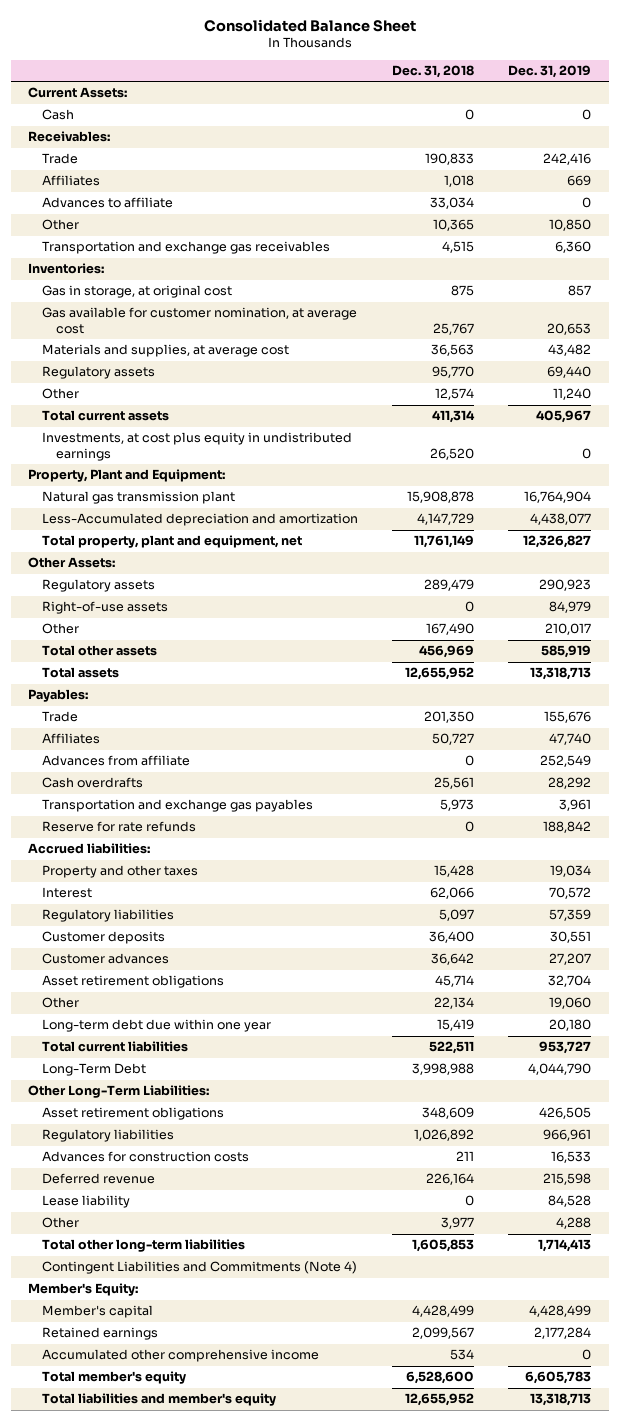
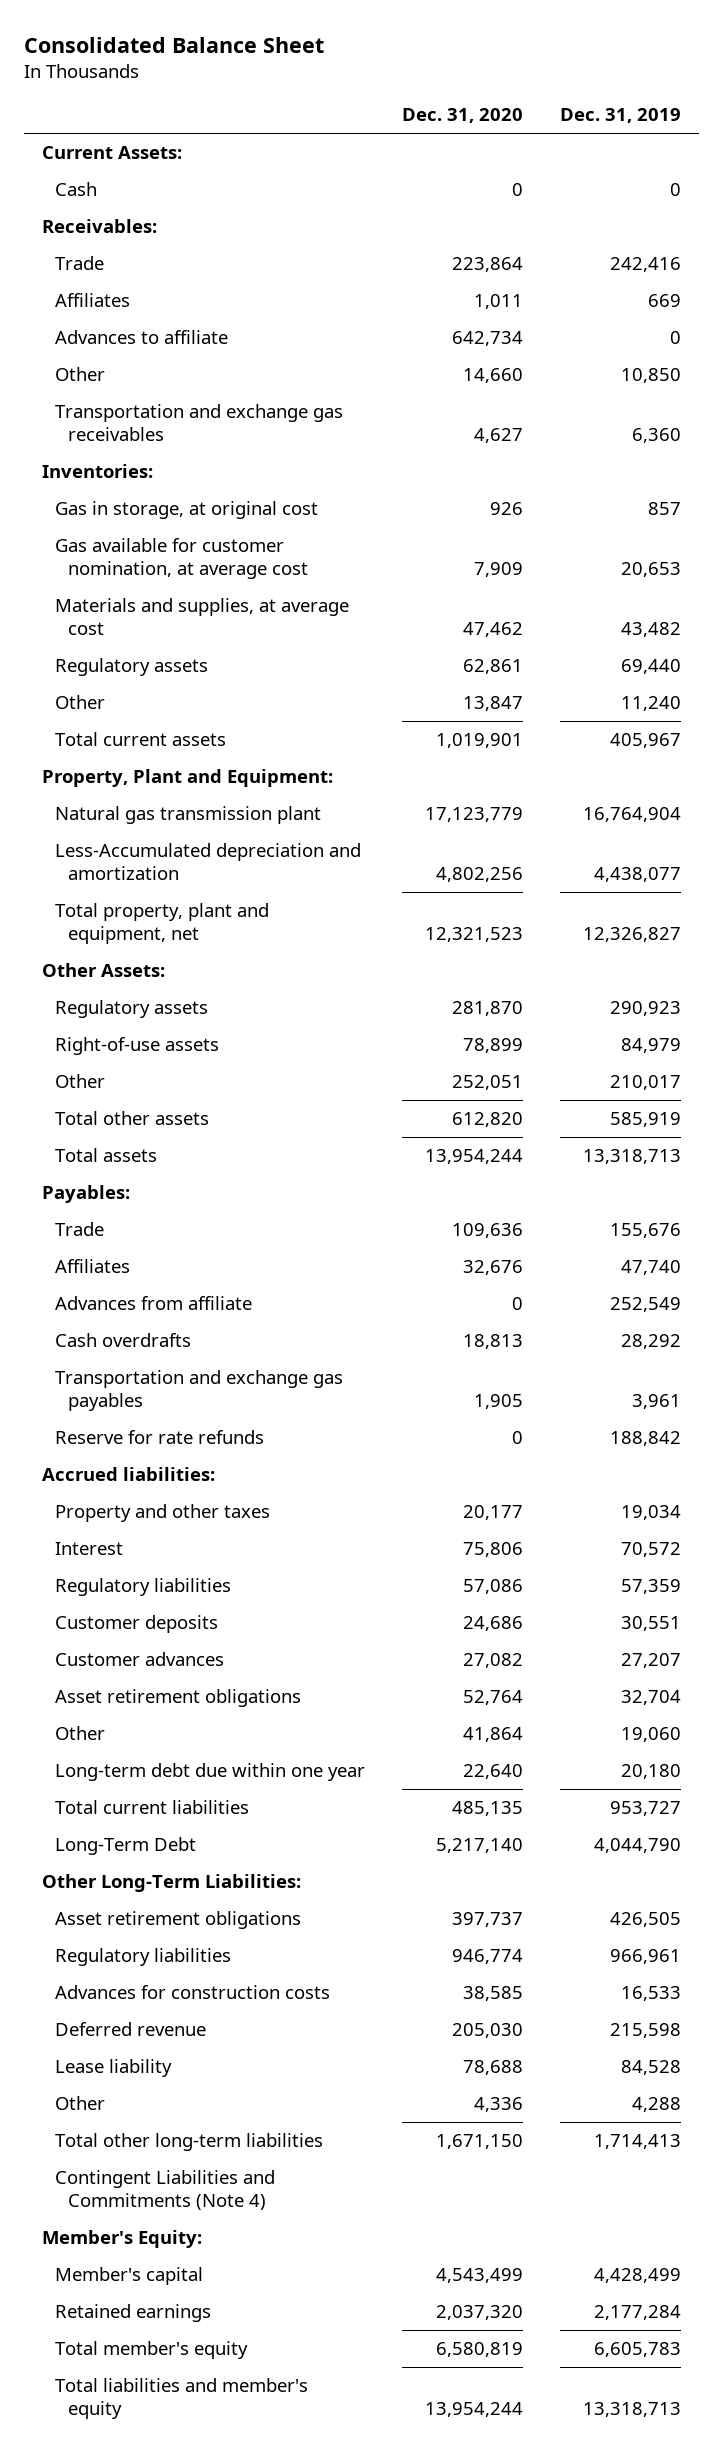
- | Dec. 31, 2018 | Dec. 31, 2019
+ | Dec. 31, 2020 | Dec. 31, 2019
- Investments, at cost plus equity in undistributed earnings | 26,520 | 0
- Accumulated other comprehensive income | 534 | 0

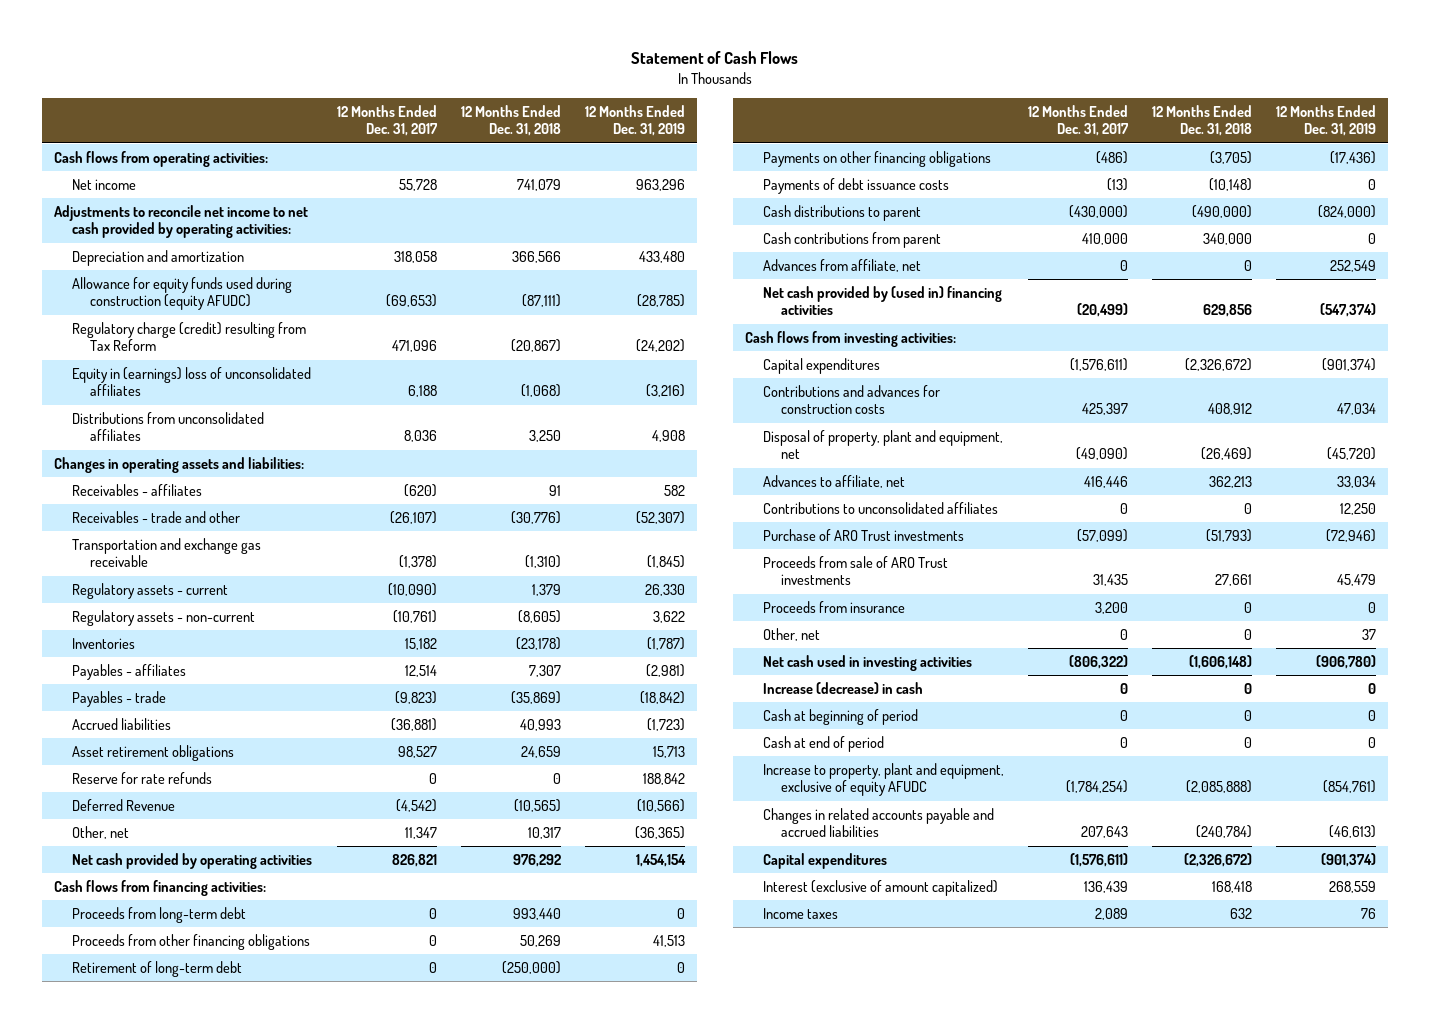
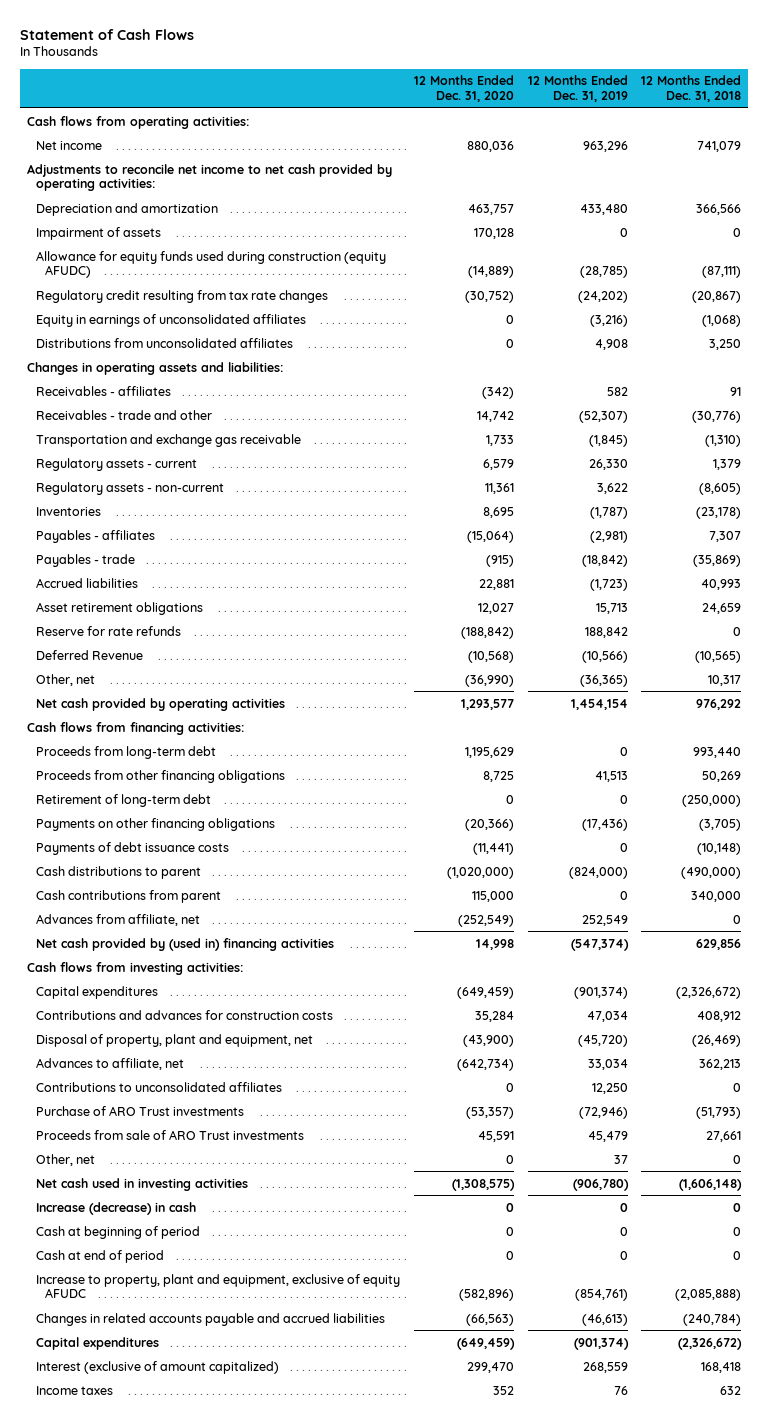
- | 12 Months Ended Dec. 31, 2017 | 12 Months Ended Dec. 31, 2018 | 12 Months Ended Dec. 31, 2019
+ | 12 Months Ended Dec. 31, 2020 | 12 Months Ended Dec. 31, 2019 | 12 Months Ended Dec. 31, 2018
+ Impairment of assets | 170,128 | 0 | 0
- Regulatory charge (credit) resulting from Tax Reform | 471,096 | (20,867) | (24,202)
- Equity in (earnings) loss of unconsolidated affiliates | 6,188 | (1,068) | (3,216)
+ Regulatory credit resulting from tax rate changes | (30,752) | (24,202) | (20,867)
+ Equity in earnings of unconsolidated affiliates | 0 | (3,216) | (1,068)
- Proceeds from insurance | 3,200 | 0 | 0

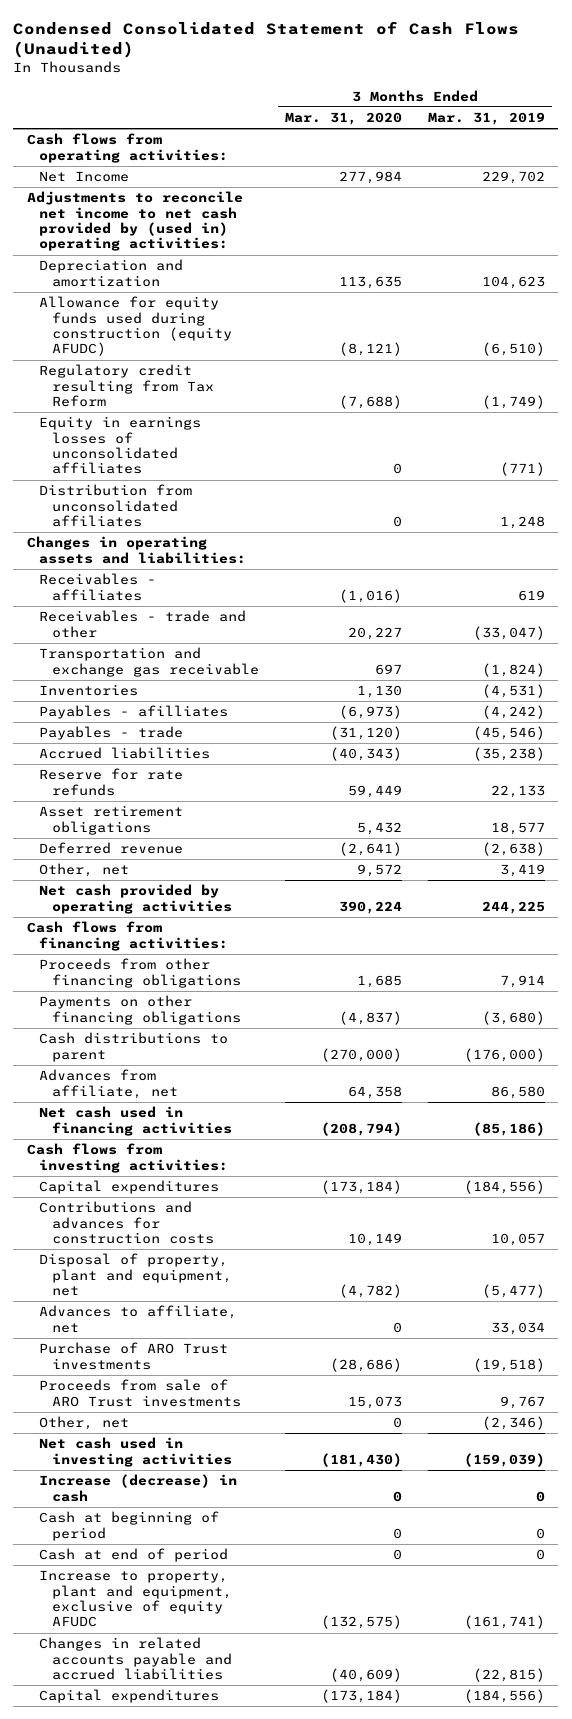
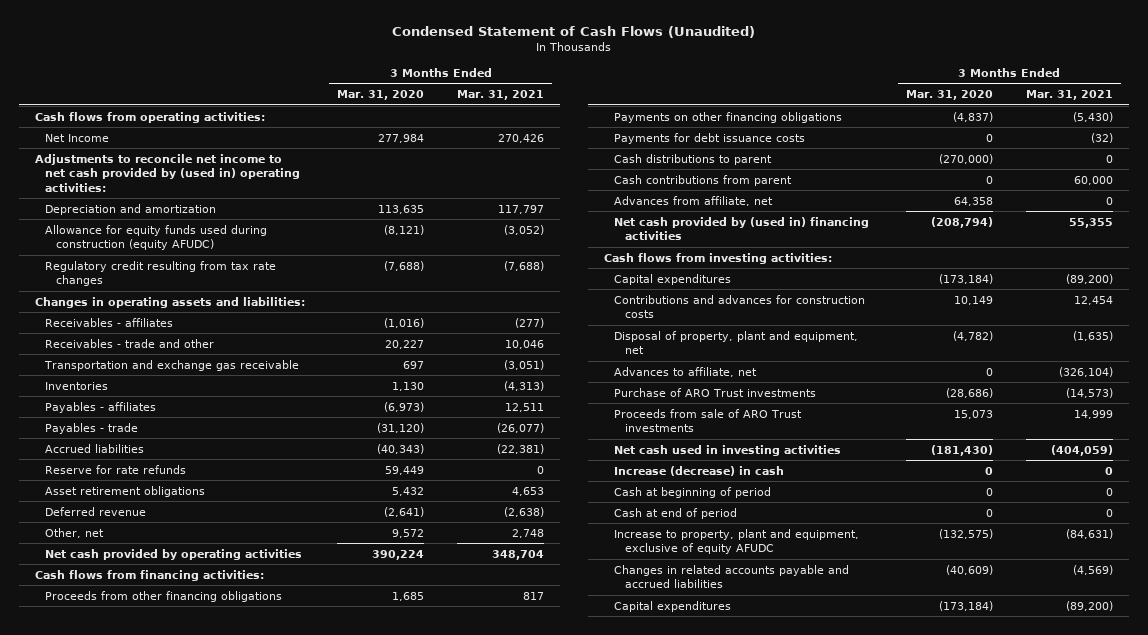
- Condensed Consolidated Statement of Cash Flows (Unaudited)
+ Condensed Statement of Cash Flows (Unaudited)
- | 3 Months Ended Mar. 31, 2020 | 3 Months Ended Mar. 31, 2019
+ | 3 Months Ended Mar. 31, 2020 | 3 Months Ended Mar. 31, 2021
- Regulatory credit resulting from Tax Reform | (7,688) | (1,749)
- Equity in earnings losses of unconsolidated affiliates | 0 | (771)
- Distribution from unconsolidated affiliates | 0 | 1,248
+ Regulatory credit resulting from tax rate changes | (7,688) | (7,688)
- Payables - afilliates | (6,973) | (4,242)
+ Payables - affiliates | (6,973) | 12,511
+ Payments for debt issuance costs | 0 | (32)
+ Cash contributions from parent | 0 | 60,000
- Net cash used in financing activities | (208,794) | (85,186)
+ Net cash provided by (used in) financing activities | (208,794) | 55,355
- Other, net | 0 | (2,346)

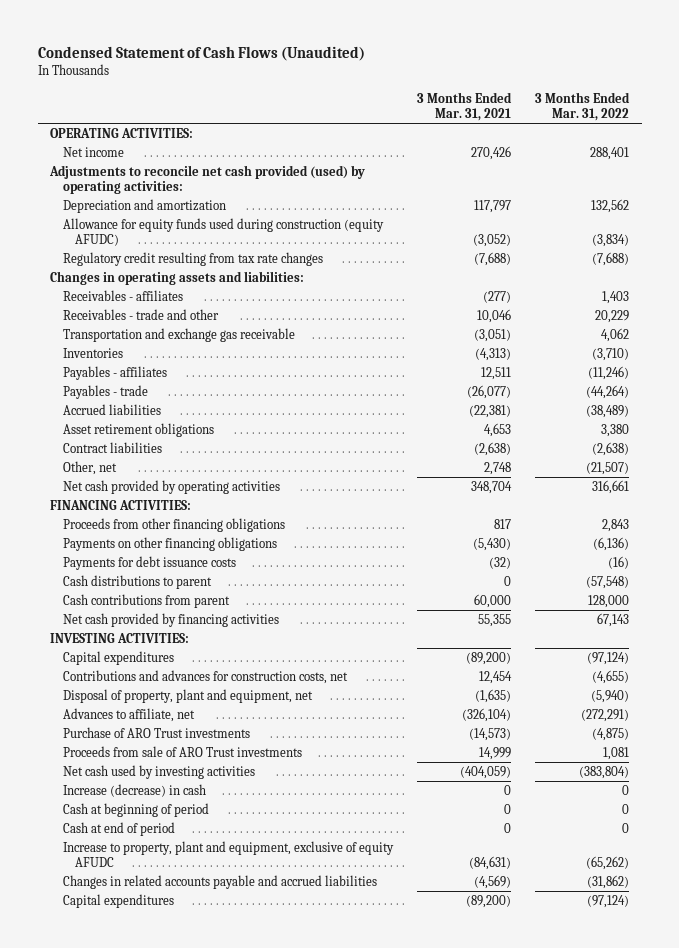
- | 3 Months Ended Mar. 31, 2020 | 3 Months Ended Mar. 31, 2021
+ | 3 Months Ended Mar. 31, 2021 | 3 Months Ended Mar. 31, 2022
- Cash flows from operating activities:
- Net Income | 277,984 | 270,426
- Adjustments to reconcile net income to net cash provided by (used in) operating activities:
+ OPERATING ACTIVITIES:
+ Net income | 270,426 | 288,401
+ Adjustments to reconcile net cash provided (used) by operating activities:
- Reserve for rate refunds | 59,449 | 0
- Deferred revenue | (2,641) | (2,638)
+ Contract liabilities | (2,638) | (2,638)
- Cash flows from financing activities:
+ FINANCING ACTIVITIES:
- Advances from affiliate, net | 64,358 | 0
- Net cash provided by (used in) financing activities | (208,794) | 55,355
- Cash flows from investing activities:
+ Net cash provided by financing activities | 55,355 | 67,143
+ INVESTING ACTIVITIES:
- Contributions and advances for construction costs | 10,149 | 12,454
+ Contributions and advances for construction costs, net | 12,454 | (4,655)
- Net cash used in investing activities | (181,430) | (404,059)
+ Net cash used by investing activities | (404,059) | (383,804)

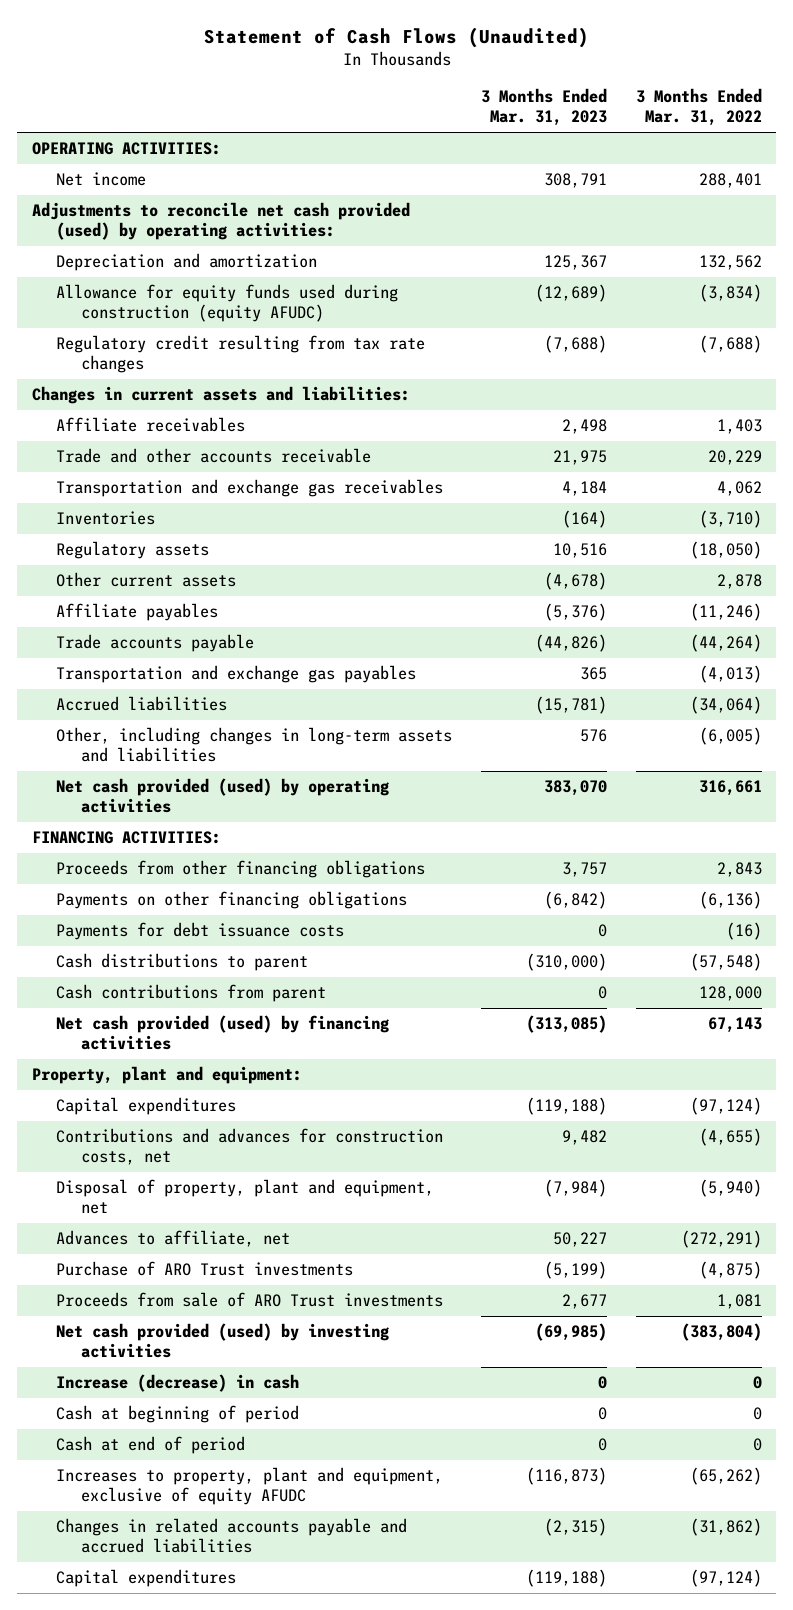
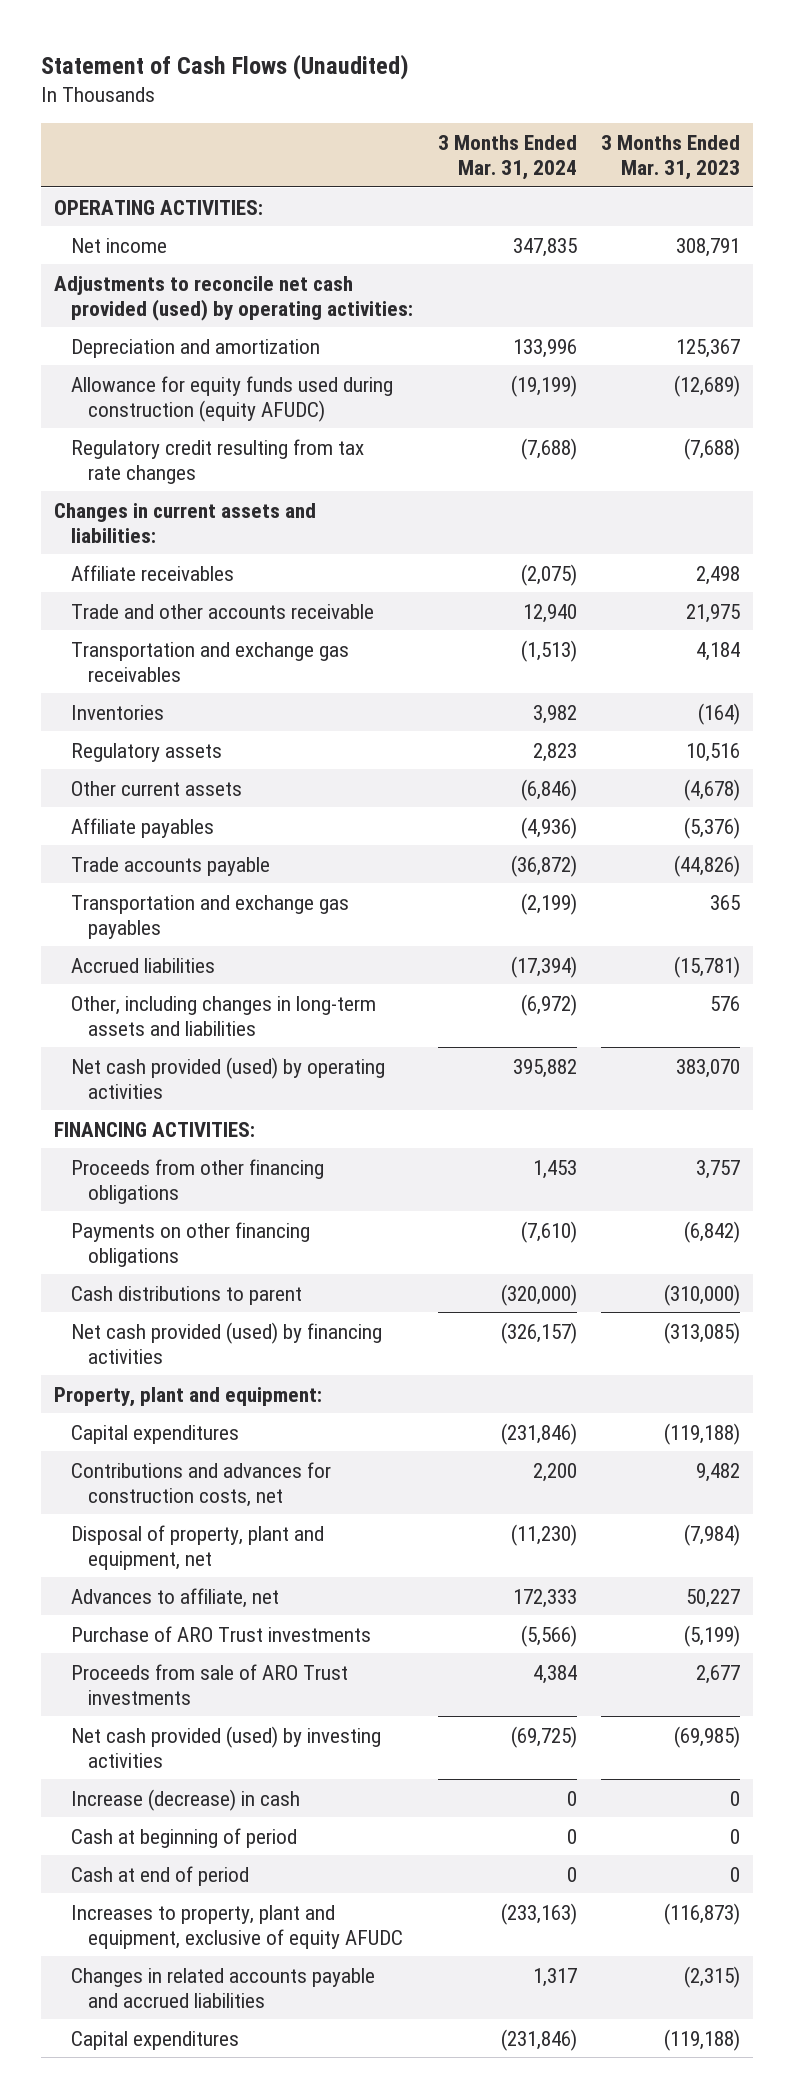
- | 3 Months Ended Mar. 31, 2023 | 3 Months Ended Mar. 31, 2022
+ | 3 Months Ended Mar. 31, 2024 | 3 Months Ended Mar. 31, 2023
- Payments for debt issuance costs | 0 | (16)
- Cash contributions from parent | 0 | 128,000

